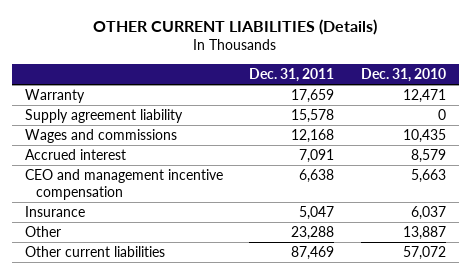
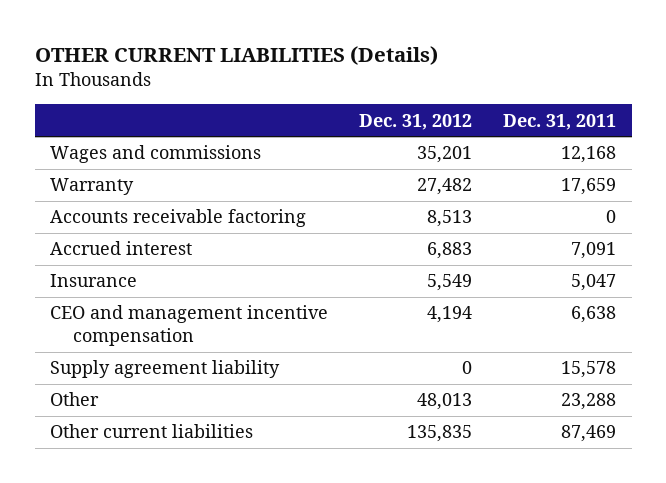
- | Dec. 31, 2011 | Dec. 31, 2010
+ | Dec. 31, 2012 | Dec. 31, 2011
moved down: Warranty | 27,482 | 17,659
+ Accounts receivable factoring | 8,513 | 0
moved down: CEO and management incentive compensation | 4,194 | 6,638
moved down: Supply agreement liability | 0 | 15,578

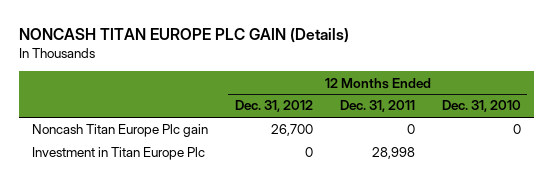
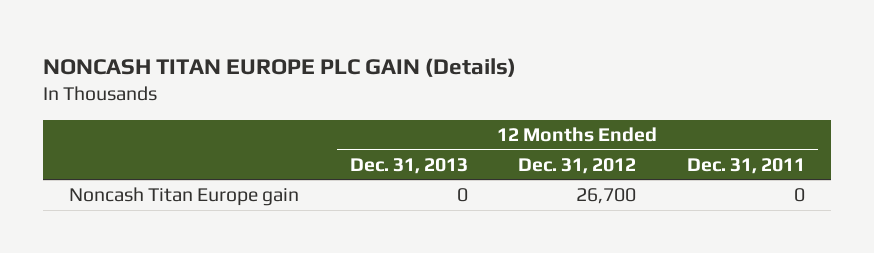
- | 12 Months Ended Dec. 31, 2012 | 12 Months Ended Dec. 31, 2011 | 12 Months Ended Dec. 31, 2010
+ | 12 Months Ended Dec. 31, 2013 | 12 Months Ended Dec. 31, 2012 | 12 Months Ended Dec. 31, 2011
- Noncash Titan Europe Plc gain | 26,700 | 0 | 0
- Investment in Titan Europe Plc | 0 | 28,998 |
+ Noncash Titan Europe gain | 0 | 26,700 | 0

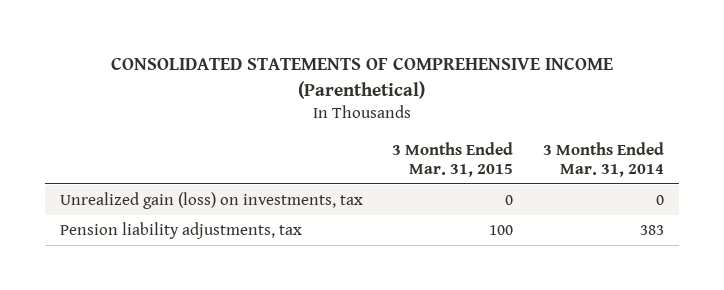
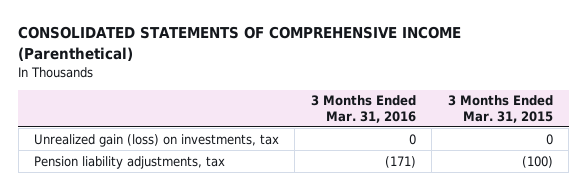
- | 3 Months Ended Mar. 31, 2015 | 3 Months Ended Mar. 31, 2014
+ | 3 Months Ended Mar. 31, 2016 | 3 Months Ended Mar. 31, 2015
- Pension liability adjustments, tax | 100 | 383
+ Pension liability adjustments, tax | (171) | (100)

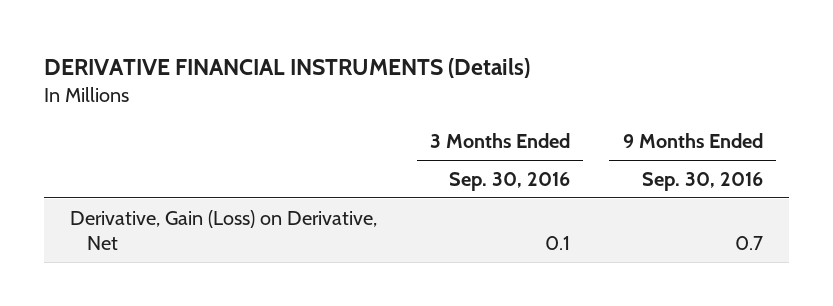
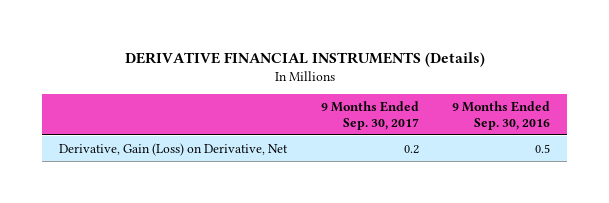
- | 3 Months Ended Sep. 30, 2016 | 9 Months Ended Sep. 30, 2016
+ | 9 Months Ended Sep. 30, 2017 | 9 Months Ended Sep. 30, 2016
- Derivative, Gain (Loss) on Derivative, Net | 0.1 | 0.7
+ Derivative, Gain (Loss) on Derivative, Net | 0.2 | 0.5

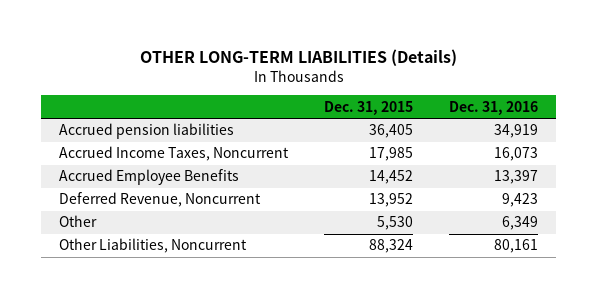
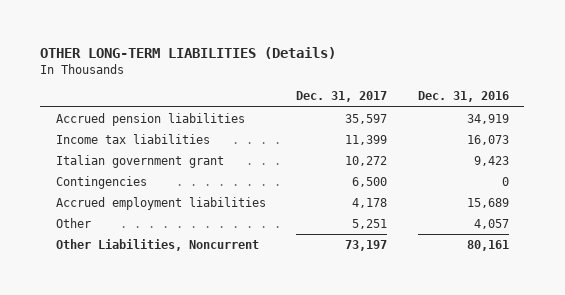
- | Dec. 31, 2015 | Dec. 31, 2016
+ | Dec. 31, 2017 | Dec. 31, 2016
- Accrued Income Taxes, Noncurrent | 17,985 | 16,073
- Accrued Employee Benefits | 14,452 | 13,397
- Deferred Revenue, Noncurrent | 13,952 | 9,423
- Other | 5,530 | 6,349
+ Income tax liabilities | 11,399 | 16,073
+ Italian government grant | 10,272 | 9,423
+ Contingencies | 6,500 | 0
+ Accrued employment liabilities | 4,178 | 15,689
+ Other | 5,251 | 4,057

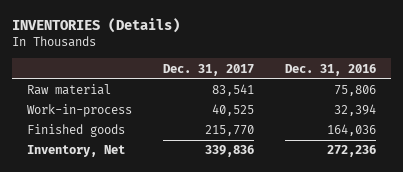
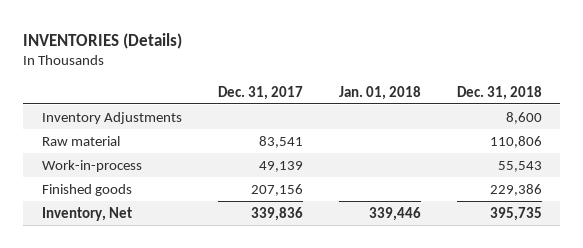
- | Dec. 31, 2017 | Dec. 31, 2016
+ | Dec. 31, 2017 | Jan. 01, 2018 | Dec. 31, 2018
+ Inventory Adjustments | | | 8,600
- Work-in-process | 40,525 | 32,394
- Finished goods | 215,770 | 164,036
+ Work-in-process | 49,139 | | 55,543
+ Finished goods | 207,156 | | 229,386

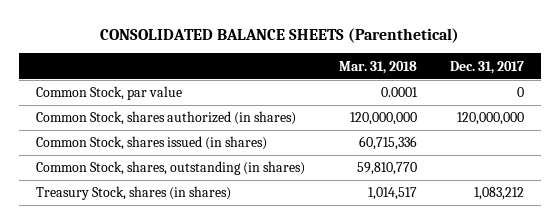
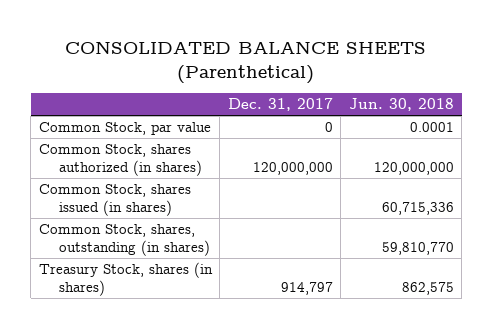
- | Mar. 31, 2018 | Dec. 31, 2017
+ | Dec. 31, 2017 | Jun. 30, 2018
- Treasury Stock, shares (in shares) | 1,014,517 | 1,083,212
+ Treasury Stock, shares (in shares) | 914,797 | 862,575

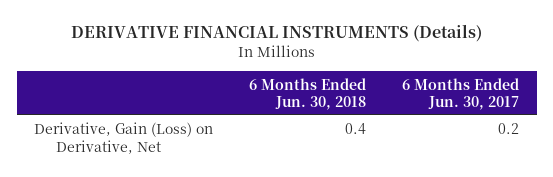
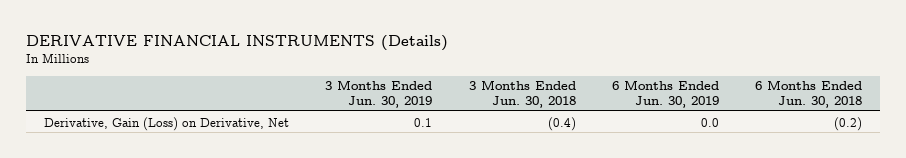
- | 6 Months Ended Jun. 30, 2018 | 6 Months Ended Jun. 30, 2017
+ | 3 Months Ended Jun. 30, 2019 | 3 Months Ended Jun. 30, 2018 | 6 Months Ended Jun. 30, 2019 | 6 Months Ended Jun. 30, 2018
- Derivative, Gain (Loss) on Derivative, Net | 0.4 | 0.2
+ Derivative, Gain (Loss) on Derivative, Net | 0.1 | (0.4) | 0.0 | (0.2)

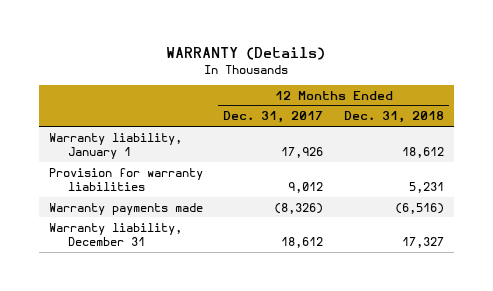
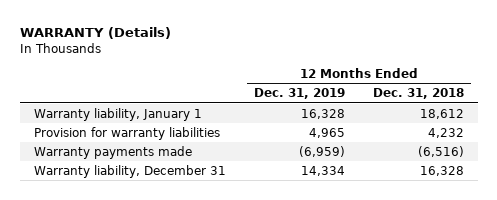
- | 12 Months Ended Dec. 31, 2017 | 12 Months Ended Dec. 31, 2018
+ | 12 Months Ended Dec. 31, 2019 | 12 Months Ended Dec. 31, 2018
- Provision for warranty liabilities | 9,012 | 5,231
+ Provision for warranty liabilities | 4,965 | 4,232
- Warranty liability, December 31 | 18,612 | 17,327
+ Warranty liability, December 31 | 14,334 | 16,328

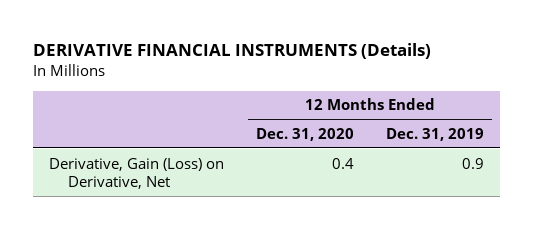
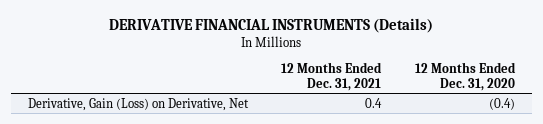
- | 12 Months Ended Dec. 31, 2020 | 12 Months Ended Dec. 31, 2019
+ | 12 Months Ended Dec. 31, 2021 | 12 Months Ended Dec. 31, 2020
- Derivative, Gain (Loss) on Derivative, Net | 0.4 | 0.9
+ Derivative, Gain (Loss) on Derivative, Net | 0.4 | (0.4)

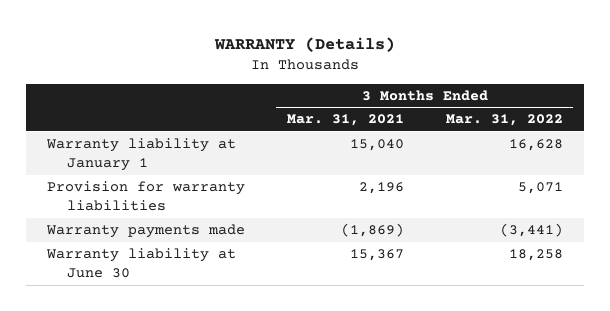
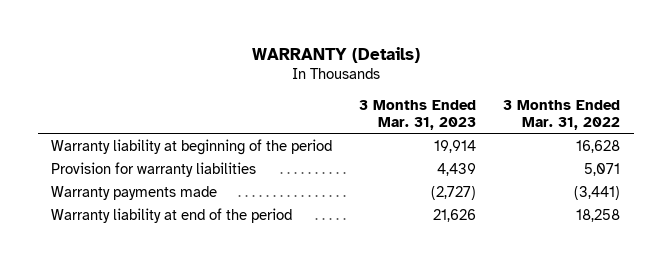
- | 3 Months Ended Mar. 31, 2021 | 3 Months Ended Mar. 31, 2022
+ | 3 Months Ended Mar. 31, 2023 | 3 Months Ended Mar. 31, 2022
- Warranty liability at January 1 | 15,040 | 16,628
+ Warranty liability at beginning of the period | 19,914 | 16,628
- Warranty liability at June 30 | 15,367 | 18,258
+ Warranty liability at end of the period | 21,626 | 18,258

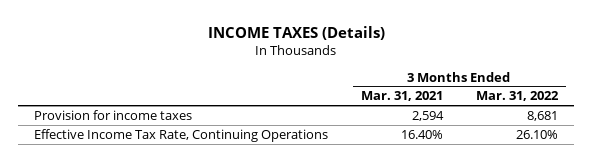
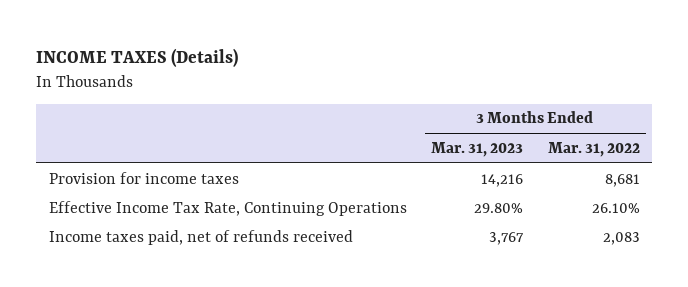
- | 3 Months Ended Mar. 31, 2021 | 3 Months Ended Mar. 31, 2022
+ | 3 Months Ended Mar. 31, 2023 | 3 Months Ended Mar. 31, 2022
+ Income taxes paid, net of refunds received | 3,767 | 2,083

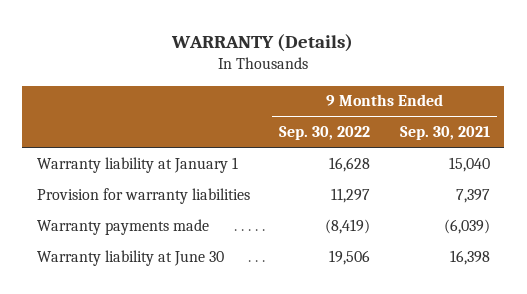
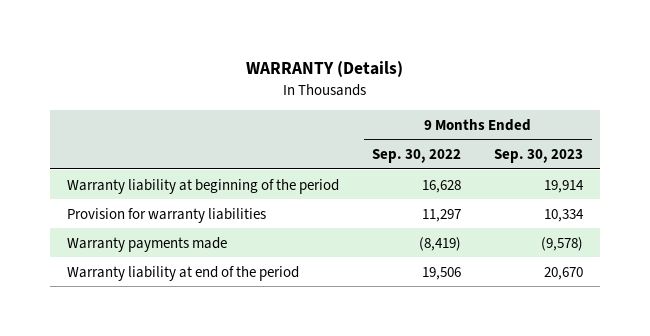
- | 9 Months Ended Sep. 30, 2022 | 9 Months Ended Sep. 30, 2021
+ | 9 Months Ended Sep. 30, 2022 | 9 Months Ended Sep. 30, 2023
- Warranty liability at January 1 | 16,628 | 15,040
+ Warranty liability at beginning of the period | 16,628 | 19,914
- Warranty liability at June 30 | 19,506 | 16,398
+ Warranty liability at end of the period | 19,506 | 20,670

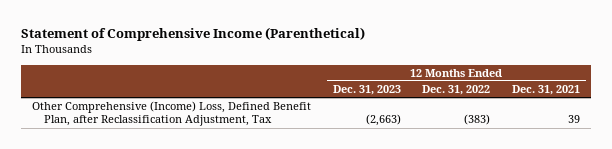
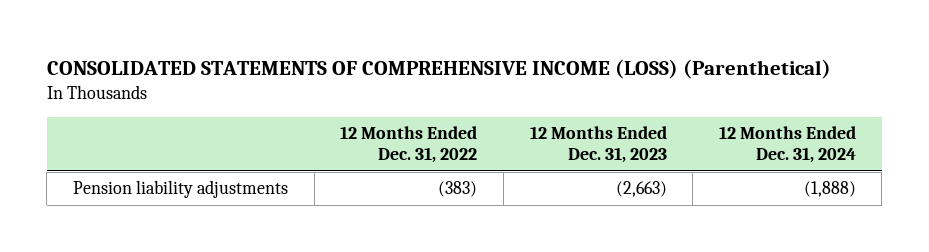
- Statement of Comprehensive Income (Parenthetical)
+ CONSOLIDATED STATEMENTS OF COMPREHENSIVE INCOME (LOSS) (Parenthetical)
- | 12 Months Ended Dec. 31, 2023 | 12 Months Ended Dec. 31, 2022 | 12 Months Ended Dec. 31, 2021
+ | 12 Months Ended Dec. 31, 2022 | 12 Months Ended Dec. 31, 2023 | 12 Months Ended Dec. 31, 2024
- Other Comprehensive (Income) Loss, Defined Benefit Plan, after Reclassification Adjustment, Tax | (2,663) | (383) | 39
+ Pension liability adjustments | (383) | (2,663) | (1,888)

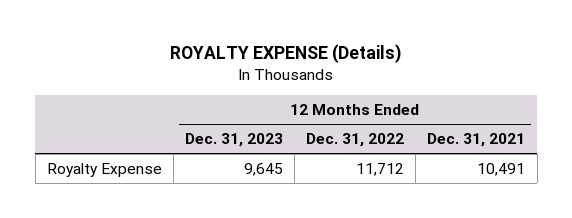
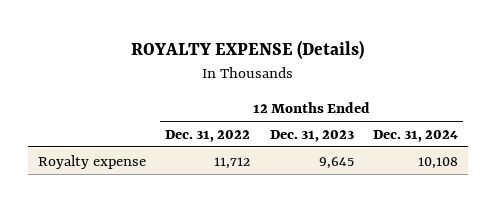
- | 12 Months Ended Dec. 31, 2023 | 12 Months Ended Dec. 31, 2022 | 12 Months Ended Dec. 31, 2021
+ | 12 Months Ended Dec. 31, 2022 | 12 Months Ended Dec. 31, 2023 | 12 Months Ended Dec. 31, 2024
- Royalty Expense | 9,645 | 11,712 | 10,491
+ Royalty expense | 11,712 | 9,645 | 10,108

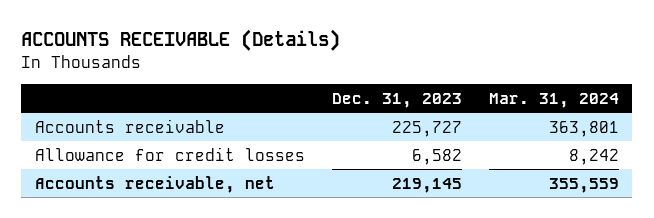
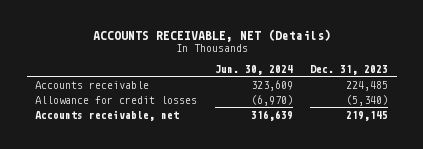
- ACCOUNTS RECEIVABLE (Details)
+ ACCOUNTS RECEIVABLE, NET (Details)
- | Dec. 31, 2023 | Mar. 31, 2024
+ | Jun. 30, 2024 | Dec. 31, 2023
- Accounts receivable | 225,727 | 363,801
- Allowance for credit losses | 6,582 | 8,242
+ Accounts receivable | 323,609 | 224,485
+ Allowance for credit losses | (6,970) | (5,340)

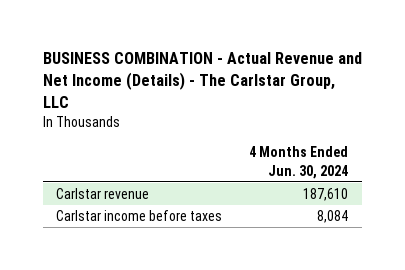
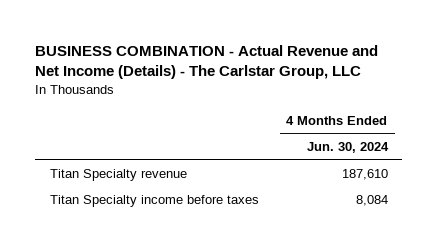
- Carlstar revenue | 187,610
- Carlstar income before taxes | 8,084
+ Titan Specialty revenue | 187,610
+ Titan Specialty income before taxes | 8,084

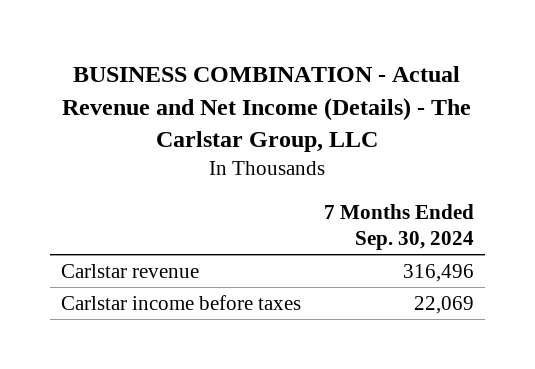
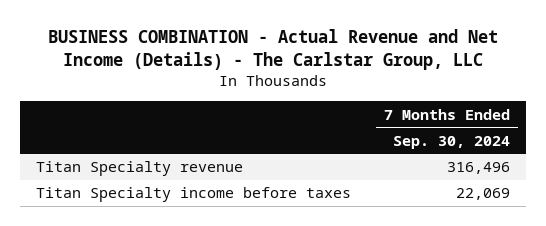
- Carlstar revenue | 316,496
- Carlstar income before taxes | 22,069
+ Titan Specialty revenue | 316,496
+ Titan Specialty income before taxes | 22,069

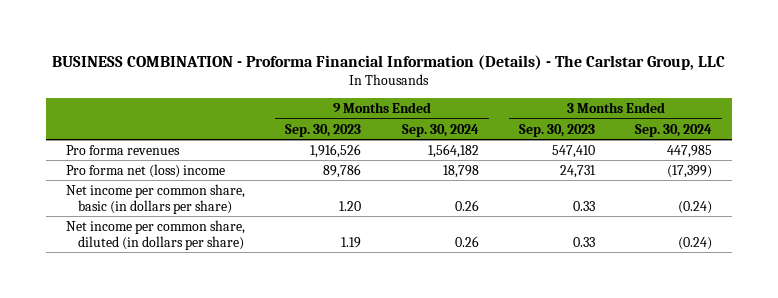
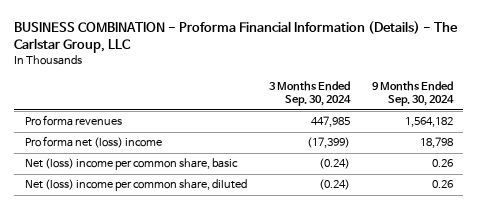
- | 9 Months Ended Sep. 30, 2023 | 9 Months Ended Sep. 30, 2024 | 3 Months Ended Sep. 30, 2023 | 3 Months Ended Sep. 30, 2024
+ | 3 Months Ended Sep. 30, 2024 | 9 Months Ended Sep. 30, 2024
- Net income per common share, basic (in dollars per share) | 1.20 | 0.26 | 0.33 | (0.24)
- Net income per common share, diluted (in dollars per share) | 1.19 | 0.26 | 0.33 | (0.24)
+ Net (loss) income per common share, basic | (0.24) | 0.26
+ Net (loss) income per common share, diluted | (0.24) | 0.26

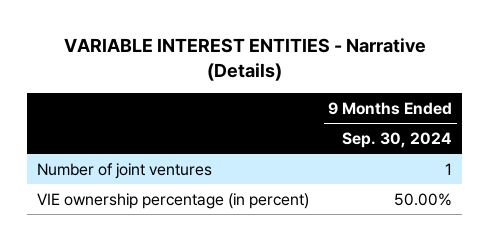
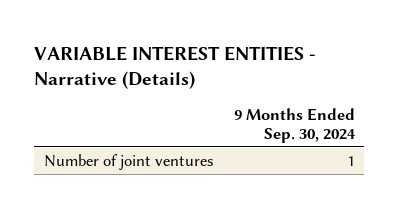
- VIE ownership percentage (in percent) | 50.00%

